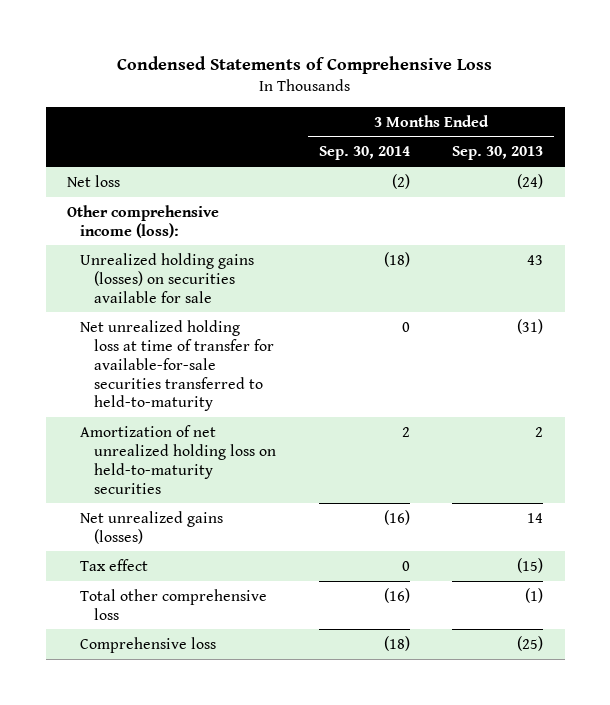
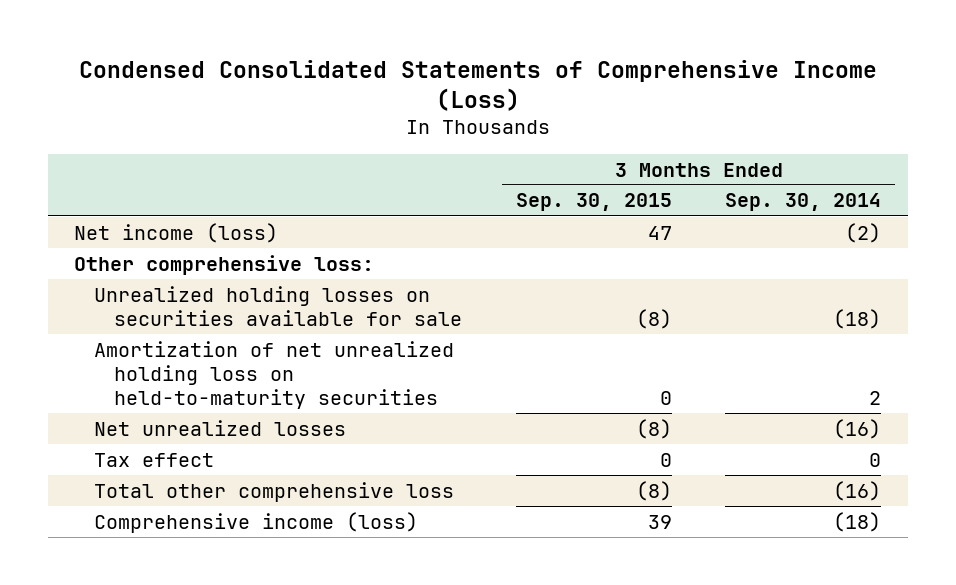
- Condensed Statements of Comprehensive Loss
+ Condensed Consolidated Statements of Comprehensive Income (Loss)
- | 3 Months Ended Sep. 30, 2014 | 3 Months Ended Sep. 30, 2013
+ | 3 Months Ended Sep. 30, 2015 | 3 Months Ended Sep. 30, 2014
- Net loss | (2) | (24)
- Other comprehensive income (loss):
- Unrealized holding gains (losses) on securities available for sale | (18) | 43
- Net unrealized holding loss at time of transfer for available-for-sale securities transferred to held-to-maturity | 0 | (31)
+ Net income (loss) | 47 | (2)
+ Other comprehensive loss:
+ Unrealized holding losses on securities available for sale | (8) | (18)
- Net unrealized gains (losses) | (16) | 14
+ Net unrealized losses | (8) | (16)
- Comprehensive loss | (18) | (25)
+ Comprehensive income (loss) | 39 | (18)

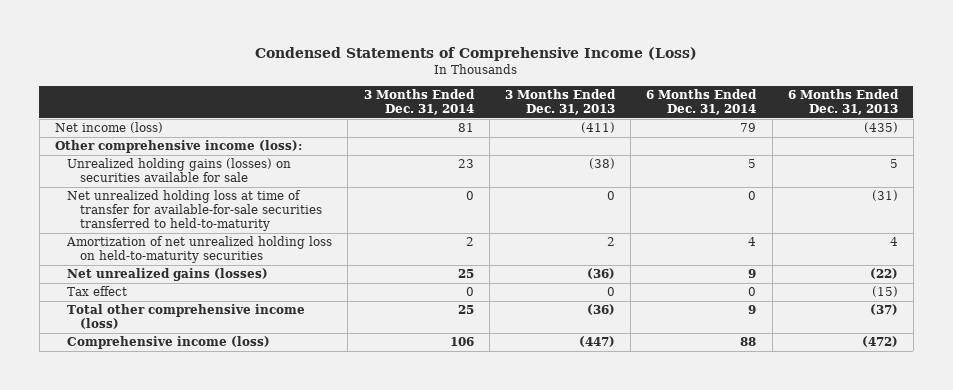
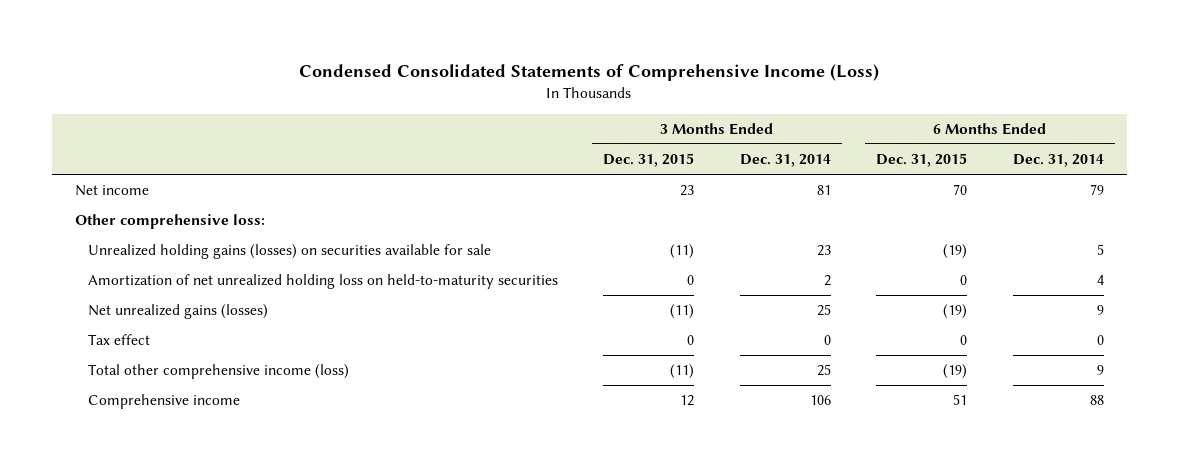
- Condensed Statements of Comprehensive Income (Loss)
+ Condensed Consolidated Statements of Comprehensive Income (Loss)
- | 3 Months Ended Dec. 31, 2014 | 3 Months Ended Dec. 31, 2013 | 6 Months Ended Dec. 31, 2014 | 6 Months Ended Dec. 31, 2013
+ | 3 Months Ended Dec. 31, 2015 | 3 Months Ended Dec. 31, 2014 | 6 Months Ended Dec. 31, 2015 | 6 Months Ended Dec. 31, 2014
- Net income (loss) | 81 | (411) | 79 | (435)
- Other comprehensive income (loss):
+ Net income | 23 | 81 | 70 | 79
+ Other comprehensive loss:
- Net unrealized holding loss at time of transfer for available-for-sale securities transferred to held-to-maturity | 0 | 0 | 0 | (31)
- Comprehensive income (loss) | 106 | (447) | 88 | (472)
+ Comprehensive income | 12 | 106 | 51 | 88

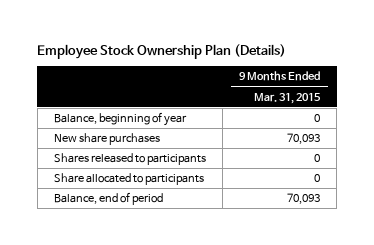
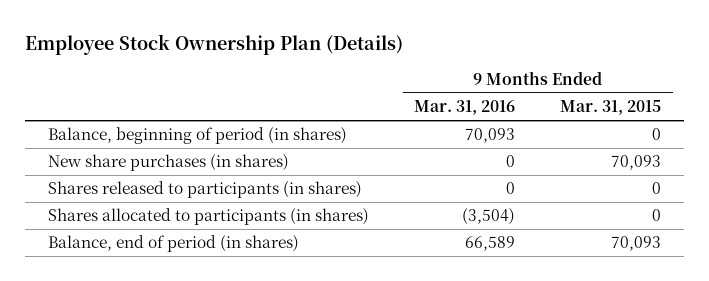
- | 9 Months Ended Mar. 31, 2015
+ | 9 Months Ended Mar. 31, 2016 | 9 Months Ended Mar. 31, 2015
- Balance, beginning of year | 0
- New share purchases | 70,093
- Shares released to participants | 0
- Share allocated to participants | 0
- Balance, end of period | 70,093
+ Balance, beginning of period (in shares) | 70,093 | 0
+ New share purchases (in shares) | 0 | 70,093
+ Shares released to participants (in shares) | 0 | 0
+ Shares allocated to participants (in shares) | (3,504) | 0
+ Balance, end of period (in shares) | 66,589 | 70,093

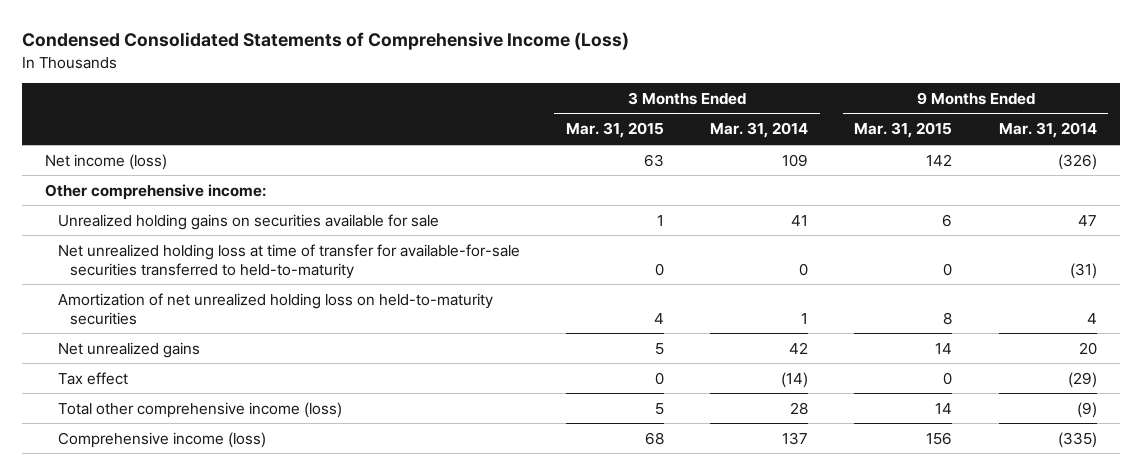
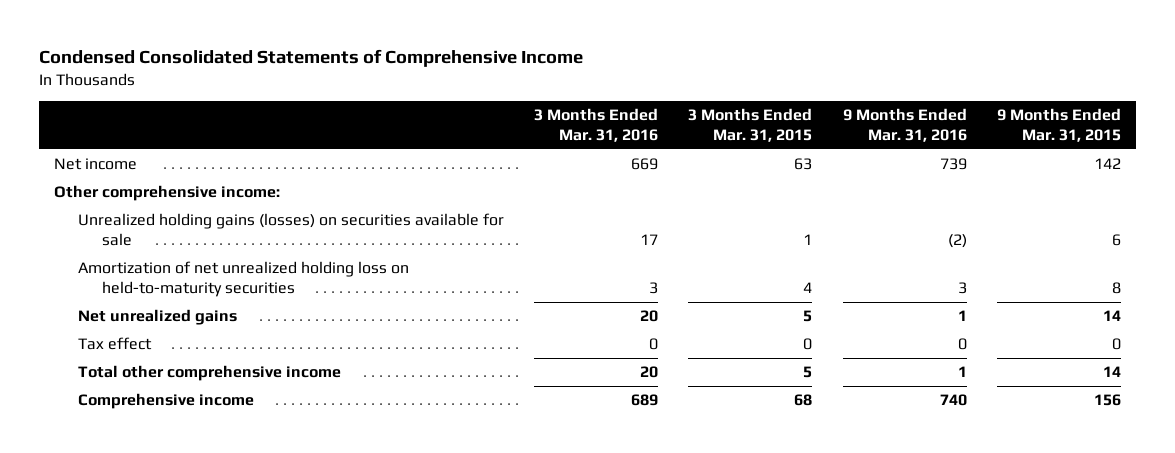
- Condensed Consolidated Statements of Comprehensive Income (Loss)
+ Condensed Consolidated Statements of Comprehensive Income
- | 3 Months Ended Mar. 31, 2015 | 3 Months Ended Mar. 31, 2014 | 9 Months Ended Mar. 31, 2015 | 9 Months Ended Mar. 31, 2014
+ | 3 Months Ended Mar. 31, 2016 | 3 Months Ended Mar. 31, 2015 | 9 Months Ended Mar. 31, 2016 | 9 Months Ended Mar. 31, 2015
- Net income (loss) | 63 | 109 | 142 | (326)
+ Net income | 669 | 63 | 739 | 142
- Unrealized holding gains on securities available for sale | 1 | 41 | 6 | 47
- Net unrealized holding loss at time of transfer for available-for-sale securities transferred to held-to-maturity | 0 | 0 | 0 | (31)
+ Unrealized holding gains (losses) on securities available for sale | 17 | 1 | (2) | 6
- Total other comprehensive income (loss) | 5 | 28 | 14 | (9)
- Comprehensive income (loss) | 68 | 137 | 156 | (335)
+ Total other comprehensive income | 20 | 5 | 1 | 14
+ Comprehensive income | 689 | 68 | 740 | 156

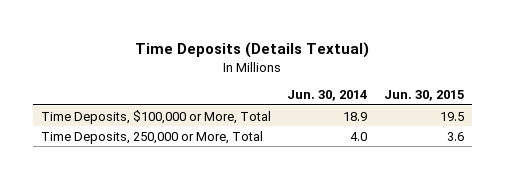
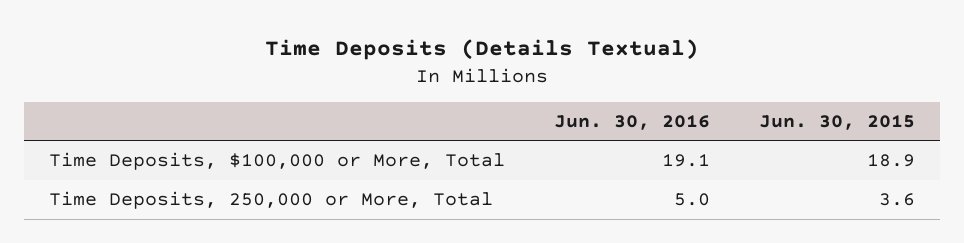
- | Jun. 30, 2014 | Jun. 30, 2015
+ | Jun. 30, 2016 | Jun. 30, 2015
- Time Deposits, $100,000 or More, Total | 18.9 | 19.5
+ Time Deposits, $100,000 or More, Total | 19.1 | 18.9

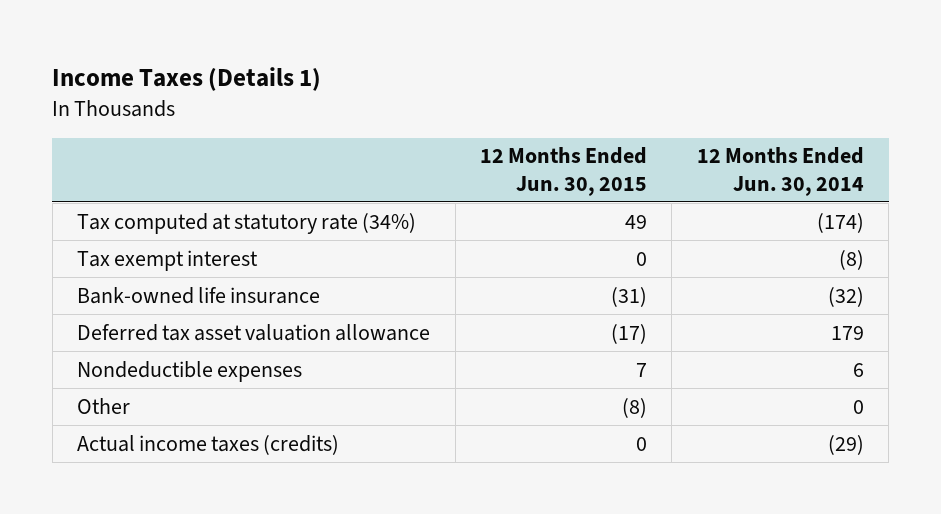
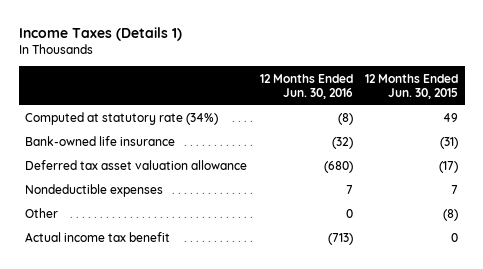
- | 12 Months Ended Jun. 30, 2015 | 12 Months Ended Jun. 30, 2014
+ | 12 Months Ended Jun. 30, 2016 | 12 Months Ended Jun. 30, 2015
- Tax computed at statutory rate (34%) | 49 | (174)
- Tax exempt interest | 0 | (8)
+ Computed at statutory rate (34%) | (8) | 49
- Actual income taxes (credits) | 0 | (29)
+ Actual income tax benefit | (713) | 0

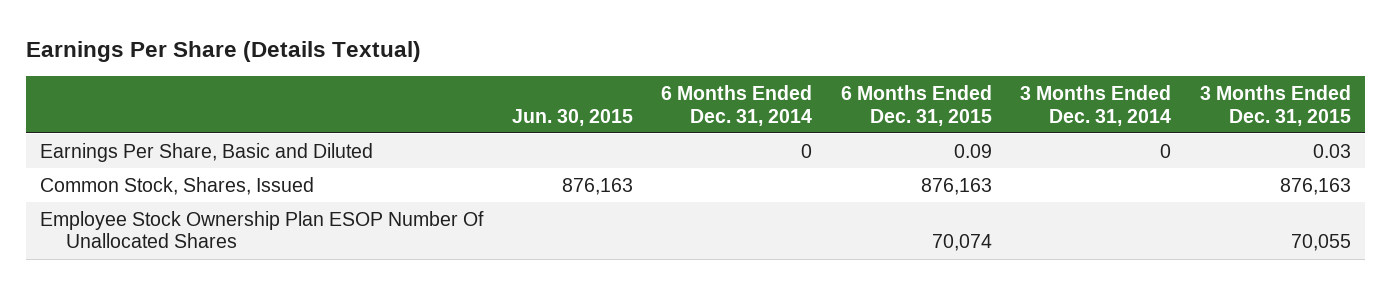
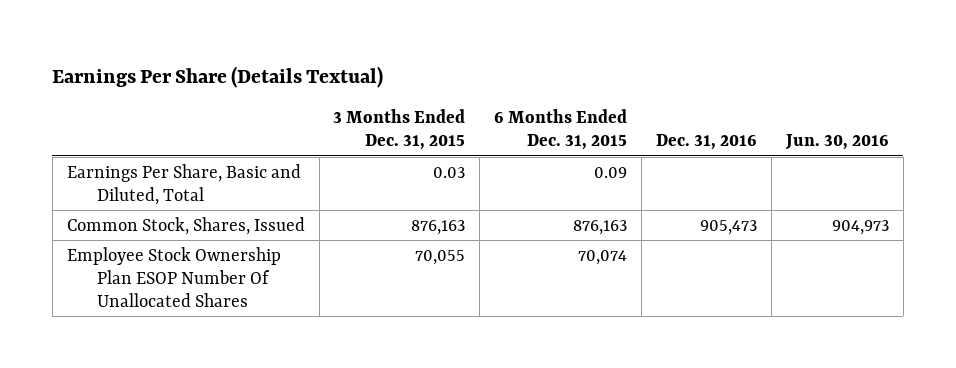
- | Jun. 30, 2015 | 6 Months Ended Dec. 31, 2014 | 6 Months Ended Dec. 31, 2015 | 3 Months Ended Dec. 31, 2014 | 3 Months Ended Dec. 31, 2015
+ | 3 Months Ended Dec. 31, 2015 | 6 Months Ended Dec. 31, 2015 | Dec. 31, 2016 | Jun. 30, 2016
- Earnings Per Share, Basic and Diluted | | 0 | 0.09 | 0 | 0.03
+ Earnings Per Share, Basic and Diluted, Total | 0.03 | 0.09 | |

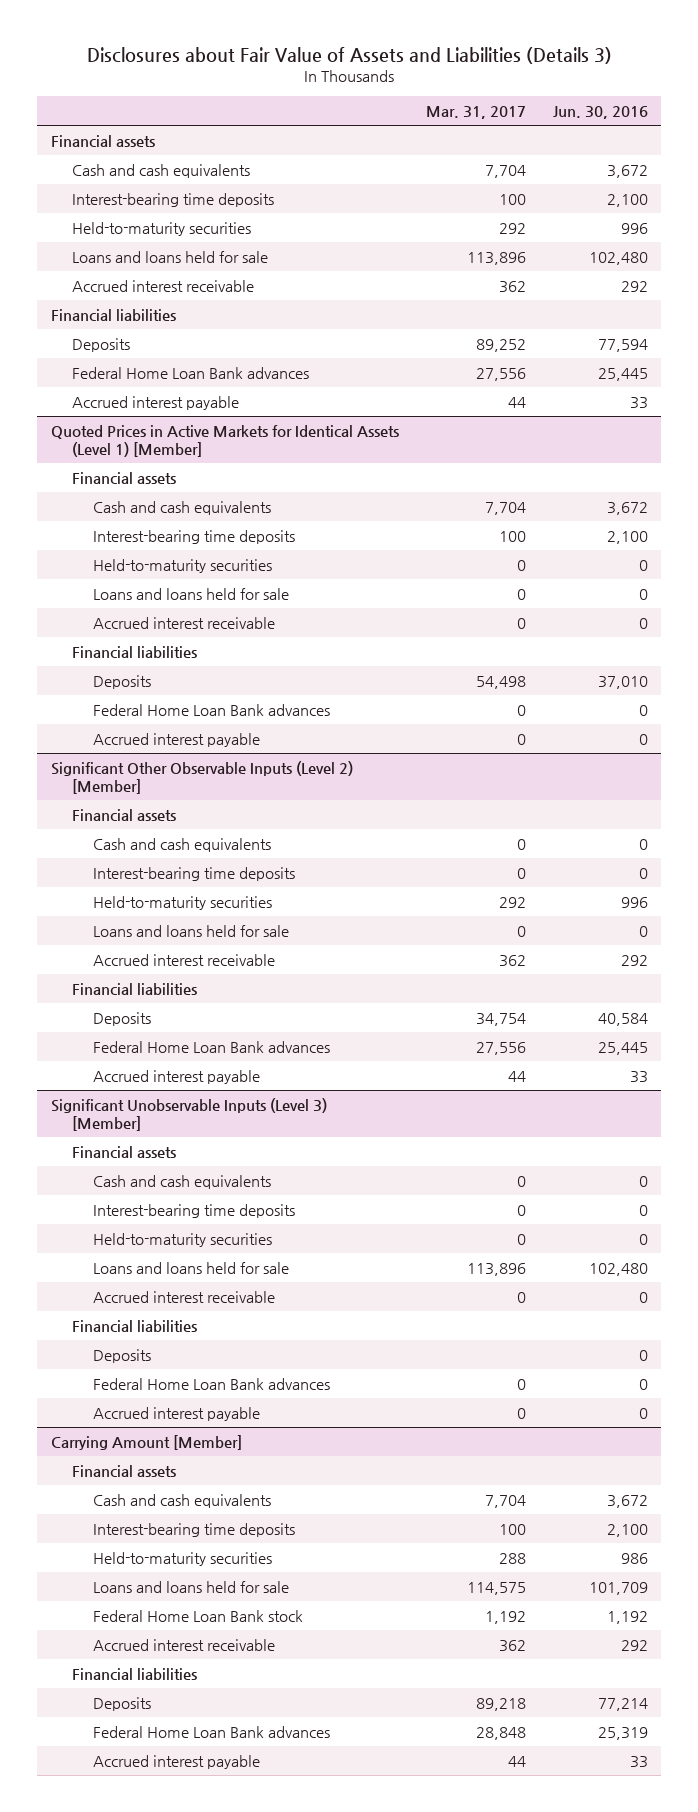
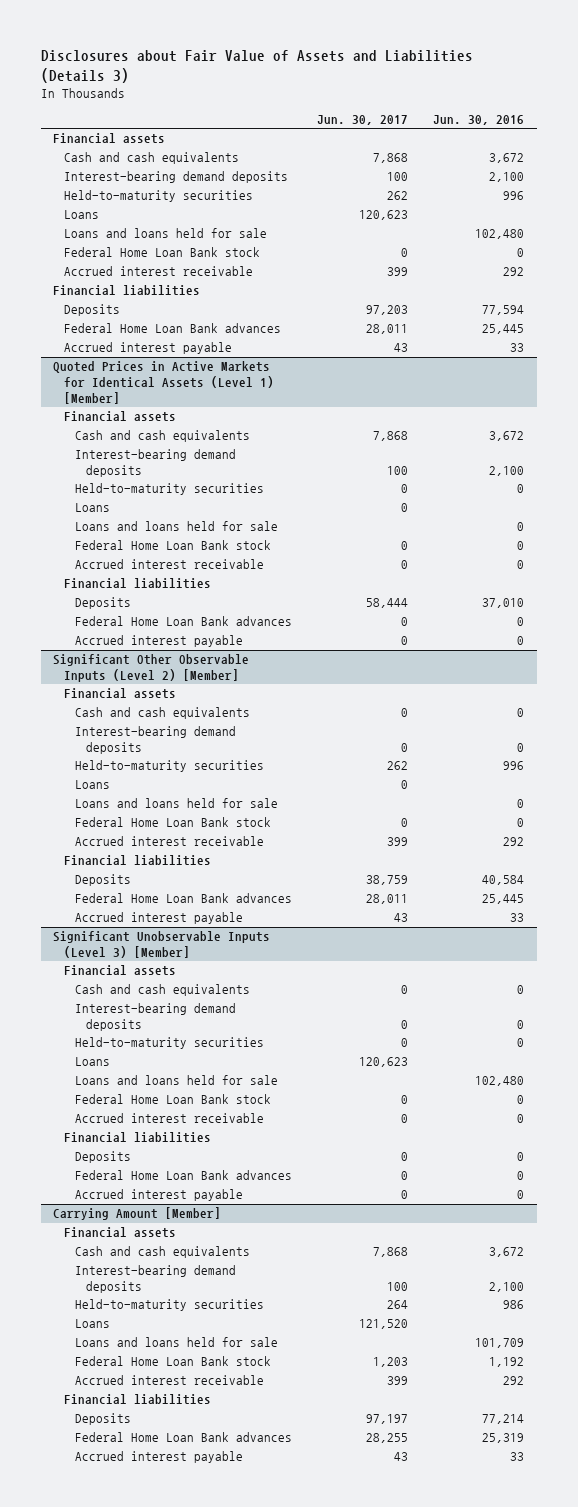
- | Mar. 31, 2017 | Jun. 30, 2016
+ | Jun. 30, 2017 | Jun. 30, 2016
- Interest-bearing time deposits | 100 | 2,100
+ Interest-bearing demand deposits | 100 | 2,100
+ Loans | 120,623 |
+ Federal Home Loan Bank stock | 0 | 0
@ Quoted Prices in Active Markets for Identical Assets (Level 1) [Member]
- Interest-bearing time deposits | 100 | 2,100
+ Interest-bearing demand deposits | 100 | 2,100
+ Loans | 0 |
+ Federal Home Loan Bank stock | 0 | 0
@ Significant Other Observable Inputs (Level 2) [Member]
- Interest-bearing time deposits | 0 | 0
+ Interest-bearing demand deposits | 0 | 0
+ Loans | 0 |
+ Federal Home Loan Bank stock | 0 | 0
@ Significant Unobservable Inputs (Level 3) [Member]
- Interest-bearing time deposits | 0 | 0
+ Interest-bearing demand deposits | 0 | 0
+ Loans | 120,623 |
+ Federal Home Loan Bank stock | 0 | 0
@ Carrying Amount [Member]
- Interest-bearing time deposits | 100 | 2,100
+ Interest-bearing demand deposits | 100 | 2,100
+ Loans | 121,520 |

